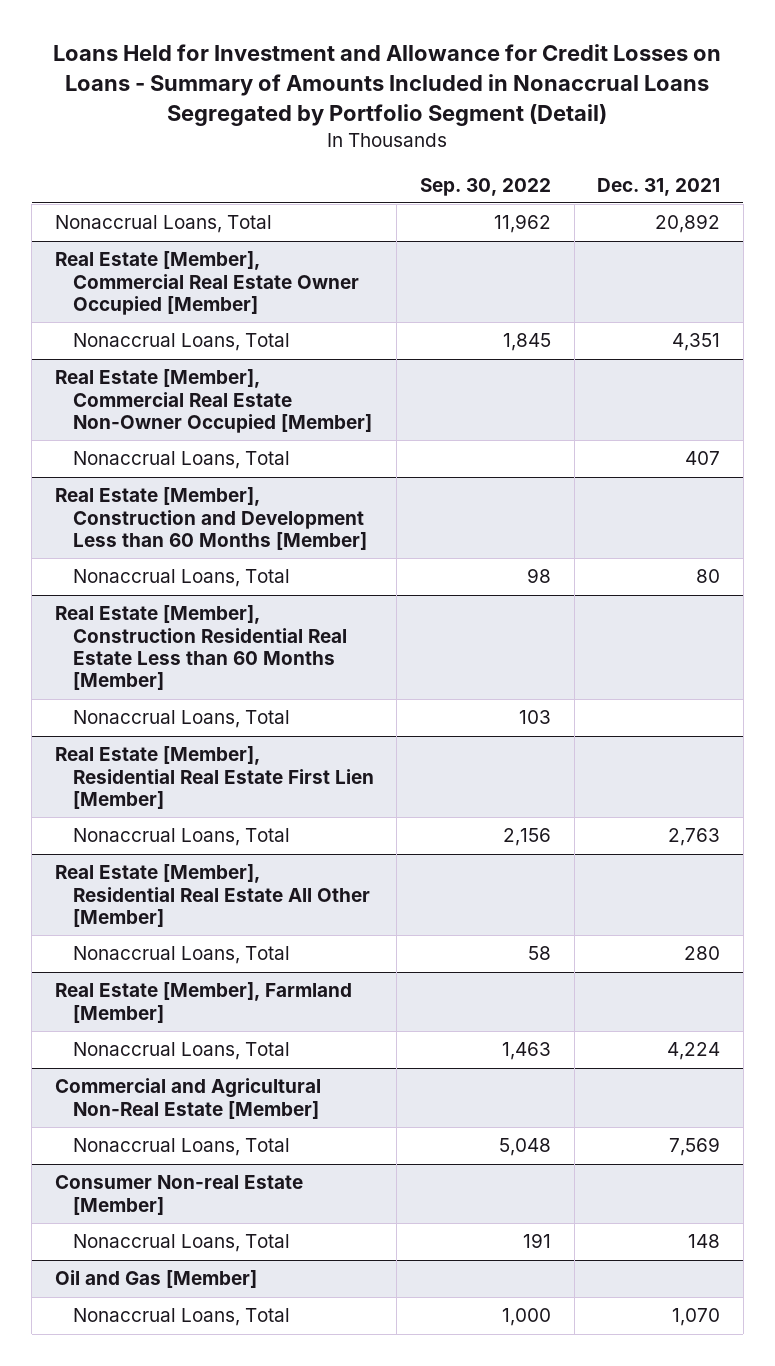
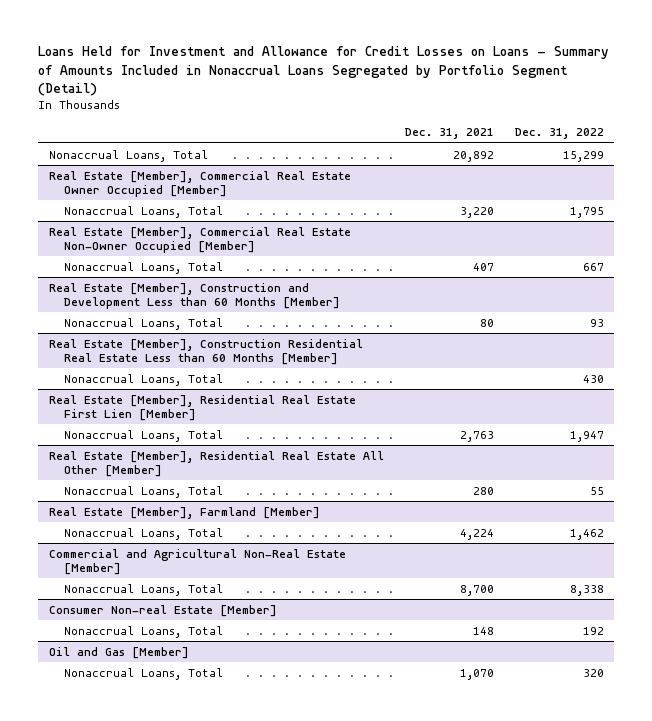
- | Sep. 30, 2022 | Dec. 31, 2021
+ | Dec. 31, 2021 | Dec. 31, 2022
@ Real Estate [Member], Commercial Real Estate Owner Occupied [Member]
- Nonaccrual Loans, Total | 1,845 | 4,351
+ Nonaccrual Loans, Total | 3,220 | 1,795
@ Commercial and Agricultural Non-Real Estate [Member]
- Nonaccrual Loans, Total | 5,048 | 7,569
+ Nonaccrual Loans, Total | 8,700 | 8,338

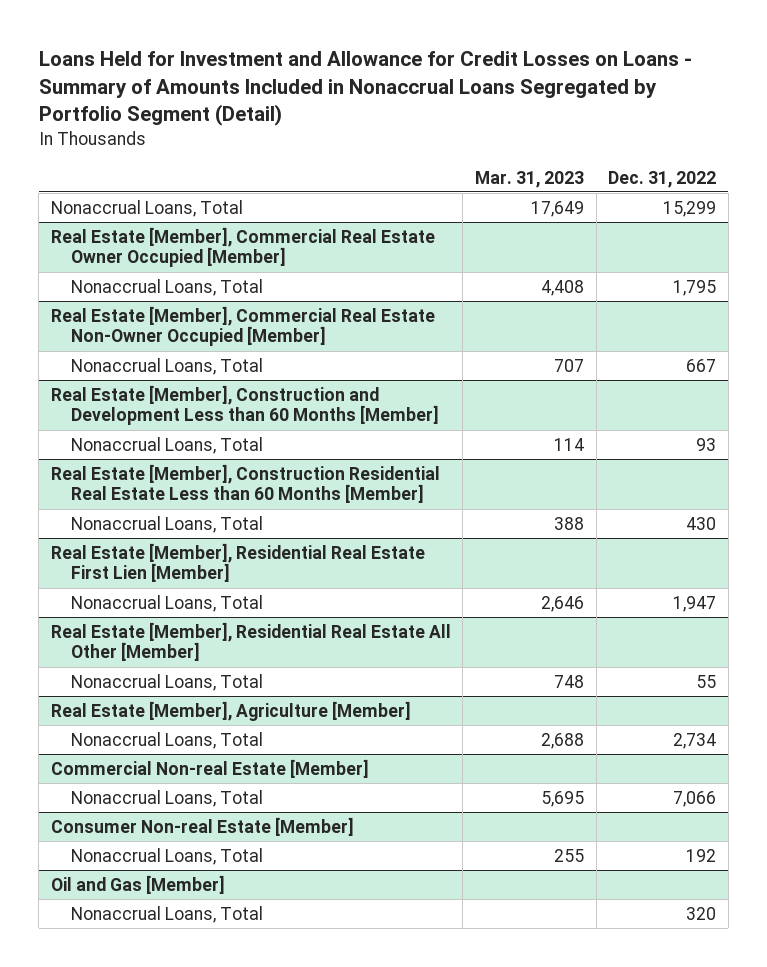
- | Dec. 31, 2021 | Dec. 31, 2022
+ | Mar. 31, 2023 | Dec. 31, 2022
- Real Estate [Member], Farmland [Member]
- Nonaccrual Loans, Total | 4,224 | 1,462
- Commercial and Agricultural Non-Real Estate [Member]
- Nonaccrual Loans, Total | 8,700 | 8,338
+ Real Estate [Member], Agriculture [Member]
+ Nonaccrual Loans, Total | 2,688 | 2,734
+ Commercial Non-real Estate [Member]
+ Nonaccrual Loans, Total | 5,695 | 7,066

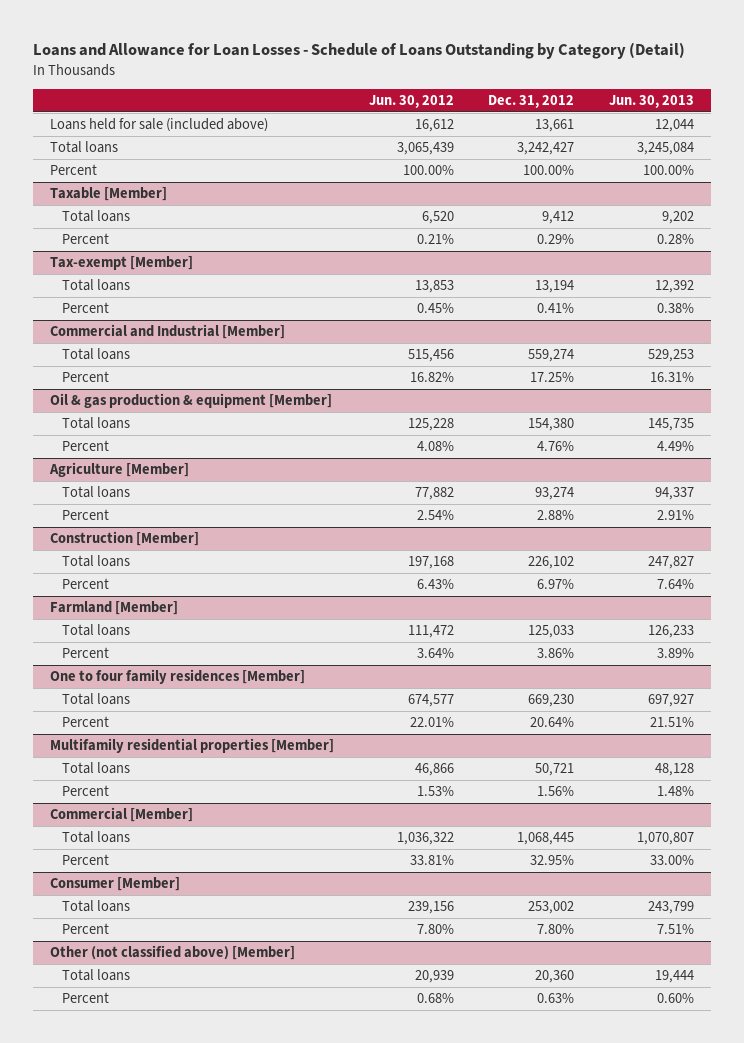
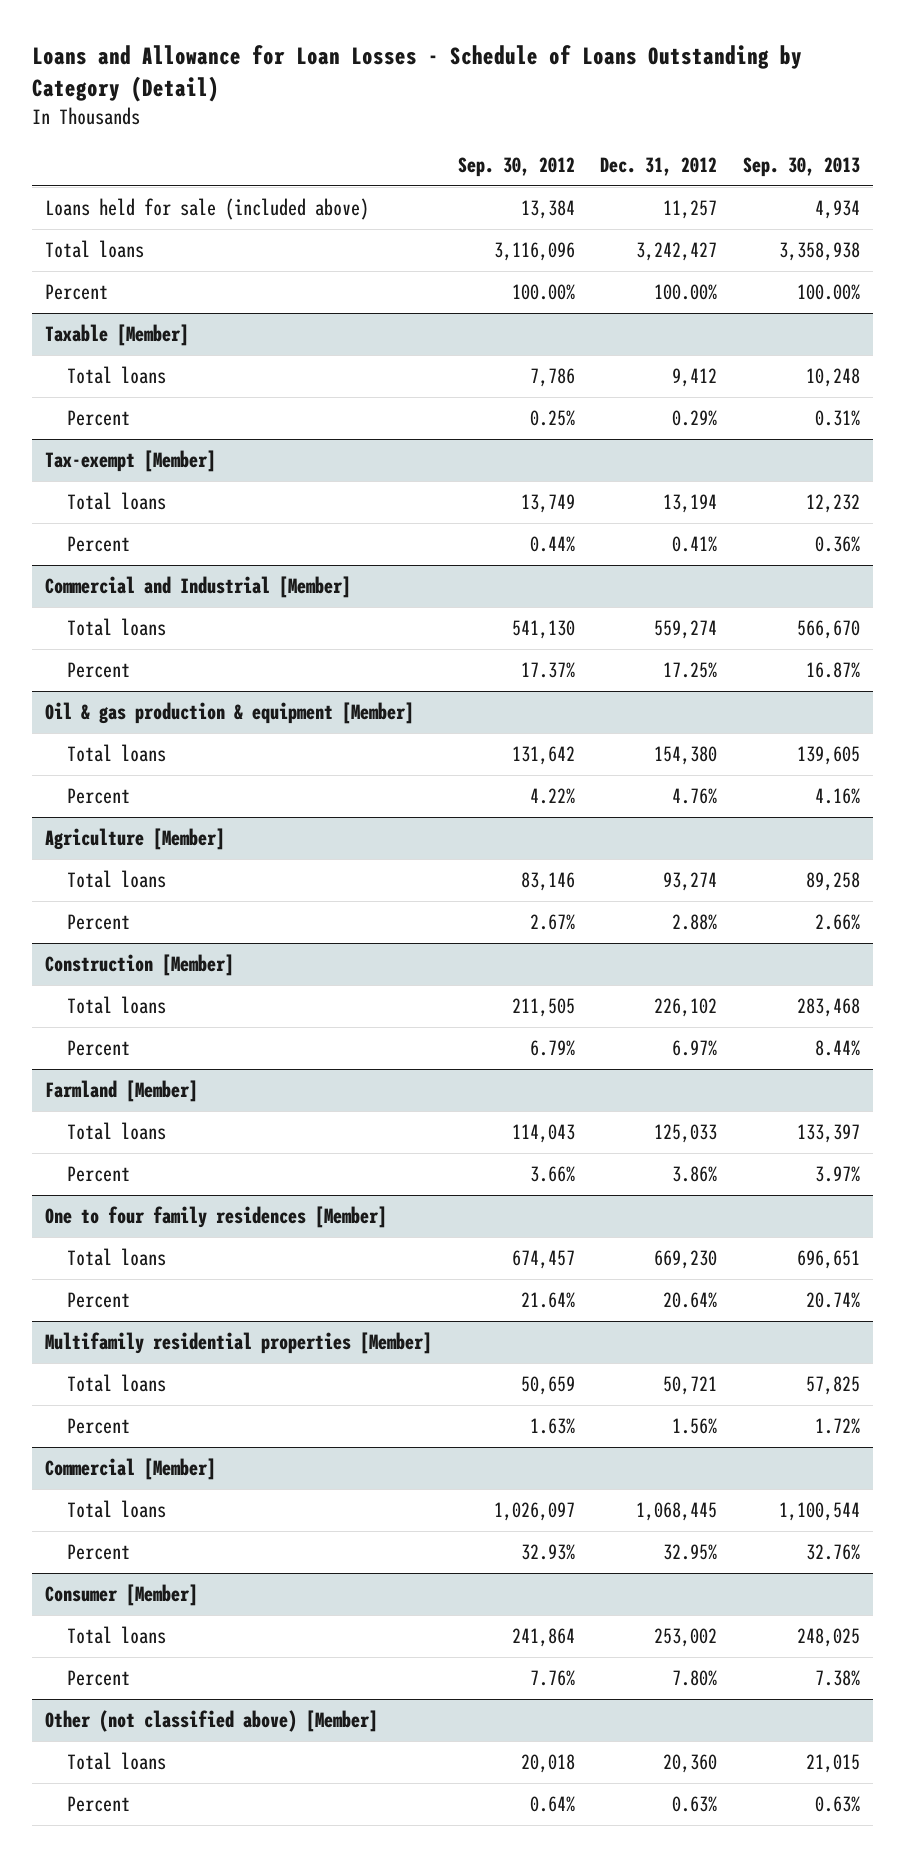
- | Jun. 30, 2012 | Dec. 31, 2012 | Jun. 30, 2013
+ | Sep. 30, 2012 | Dec. 31, 2012 | Sep. 30, 2013
- Loans held for sale (included above) | 16,612 | 13,661 | 12,044
+ Loans held for sale (included above) | 13,384 | 11,257 | 4,934

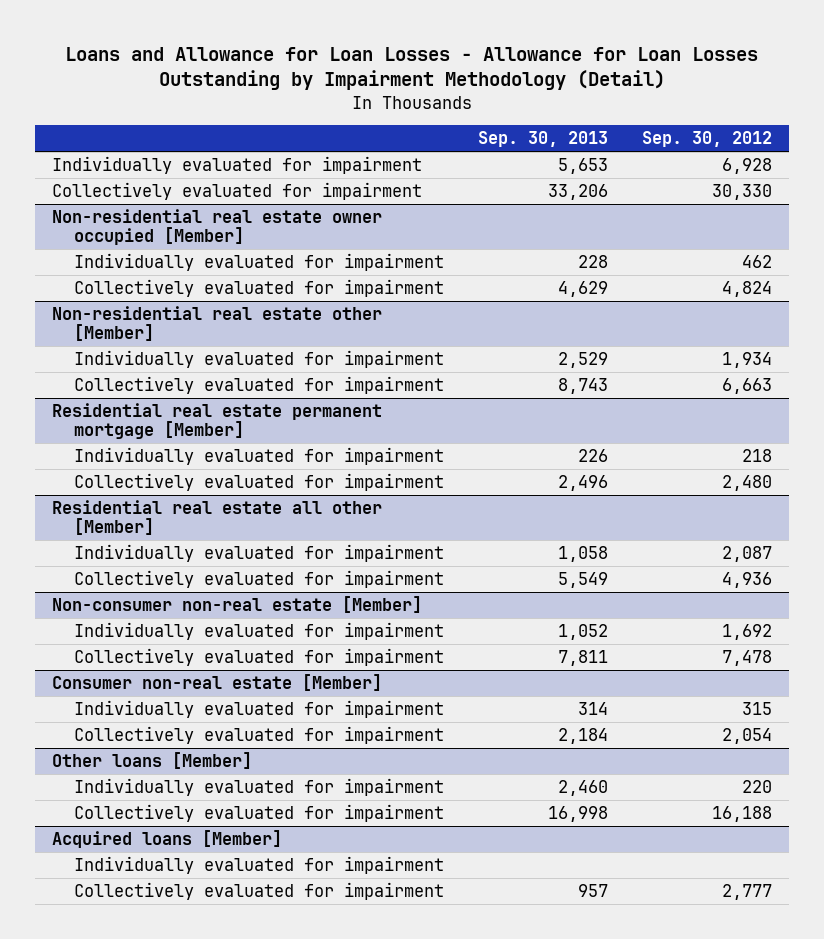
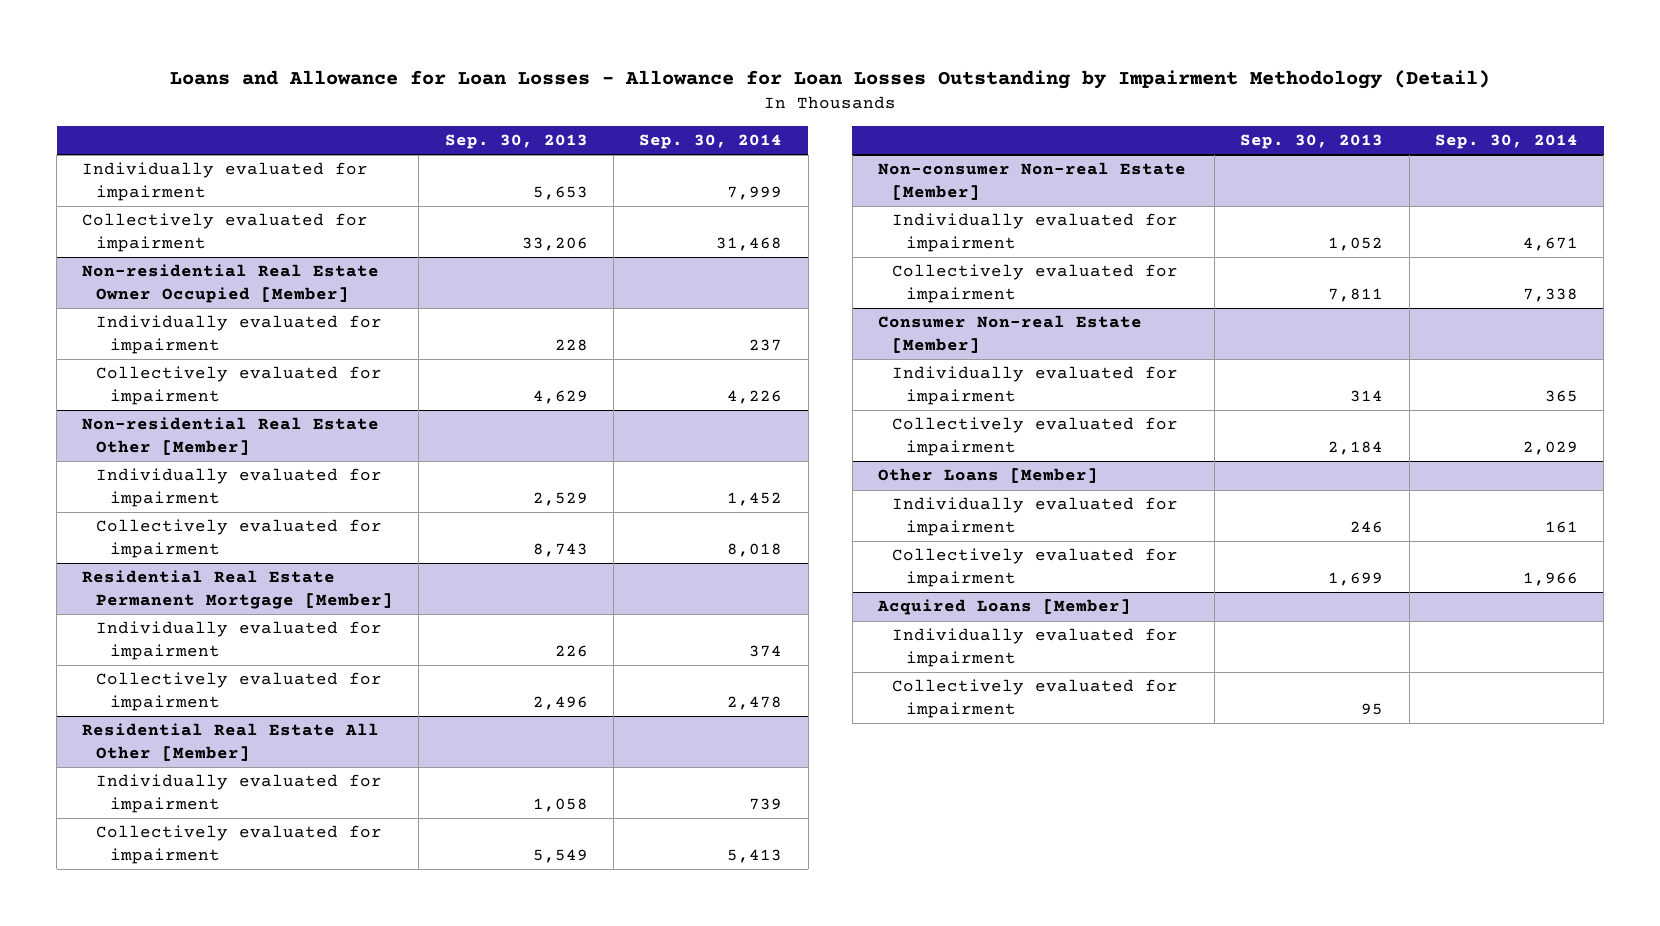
- | Sep. 30, 2013 | Sep. 30, 2012
+ | Sep. 30, 2013 | Sep. 30, 2014
- Non-residential real estate owner occupied [Member]
+ Non-residential Real Estate Owner Occupied [Member]
- Non-residential real estate other [Member]
+ Non-residential Real Estate Other [Member]
- Residential real estate permanent mortgage [Member]
+ Residential Real Estate Permanent Mortgage [Member]
- Residential real estate all other [Member]
+ Residential Real Estate All Other [Member]
- Non-consumer non-real estate [Member]
+ Non-consumer Non-real Estate [Member]
- Consumer non-real estate [Member]
+ Consumer Non-real Estate [Member]
- Other loans [Member]
- Individually evaluated for impairment | 2,460 | 220
- Collectively evaluated for impairment | 16,998 | 16,188
- Acquired loans [Member]
+ Other Loans [Member]
+ Individually evaluated for impairment | 246 | 161
+ Collectively evaluated for impairment | 1,699 | 1,966
+ Acquired Loans [Member]
- Collectively evaluated for impairment | 957 | 2,777
+ Collectively evaluated for impairment | 95 |

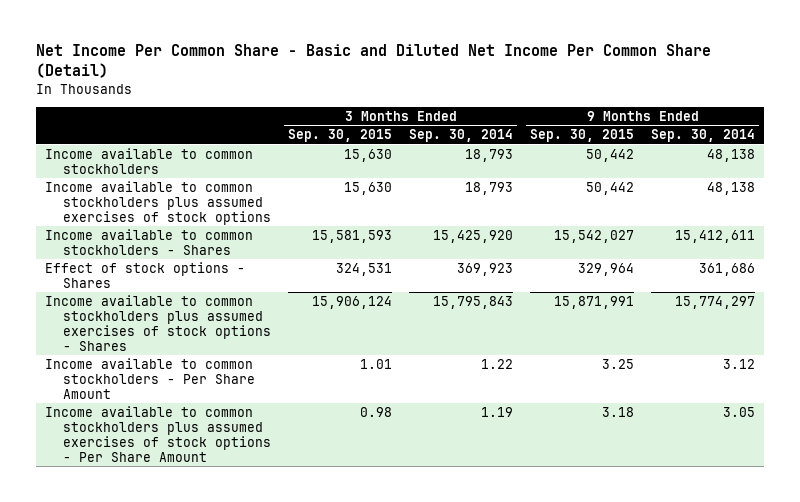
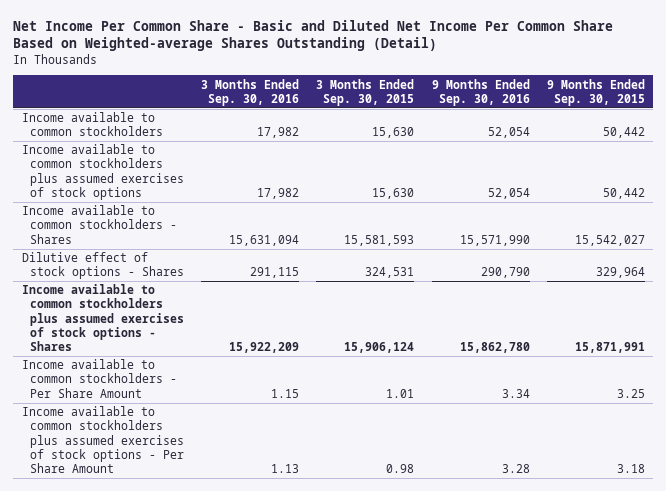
- Net Income Per Common Share - Basic and Diluted Net Income Per Common Share (Detail)
+ Net Income Per Common Share - Basic and Diluted Net Income Per Common Share Based on Weighted-average Shares Outstanding (Detail)
- | 3 Months Ended Sep. 30, 2015 | 3 Months Ended Sep. 30, 2014 | 9 Months Ended Sep. 30, 2015 | 9 Months Ended Sep. 30, 2014
+ | 3 Months Ended Sep. 30, 2016 | 3 Months Ended Sep. 30, 2015 | 9 Months Ended Sep. 30, 2016 | 9 Months Ended Sep. 30, 2015
- Effect of stock options - Shares | 324,531 | 369,923 | 329,964 | 361,686
+ Dilutive effect of stock options - Shares | 291,115 | 324,531 | 290,790 | 329,964

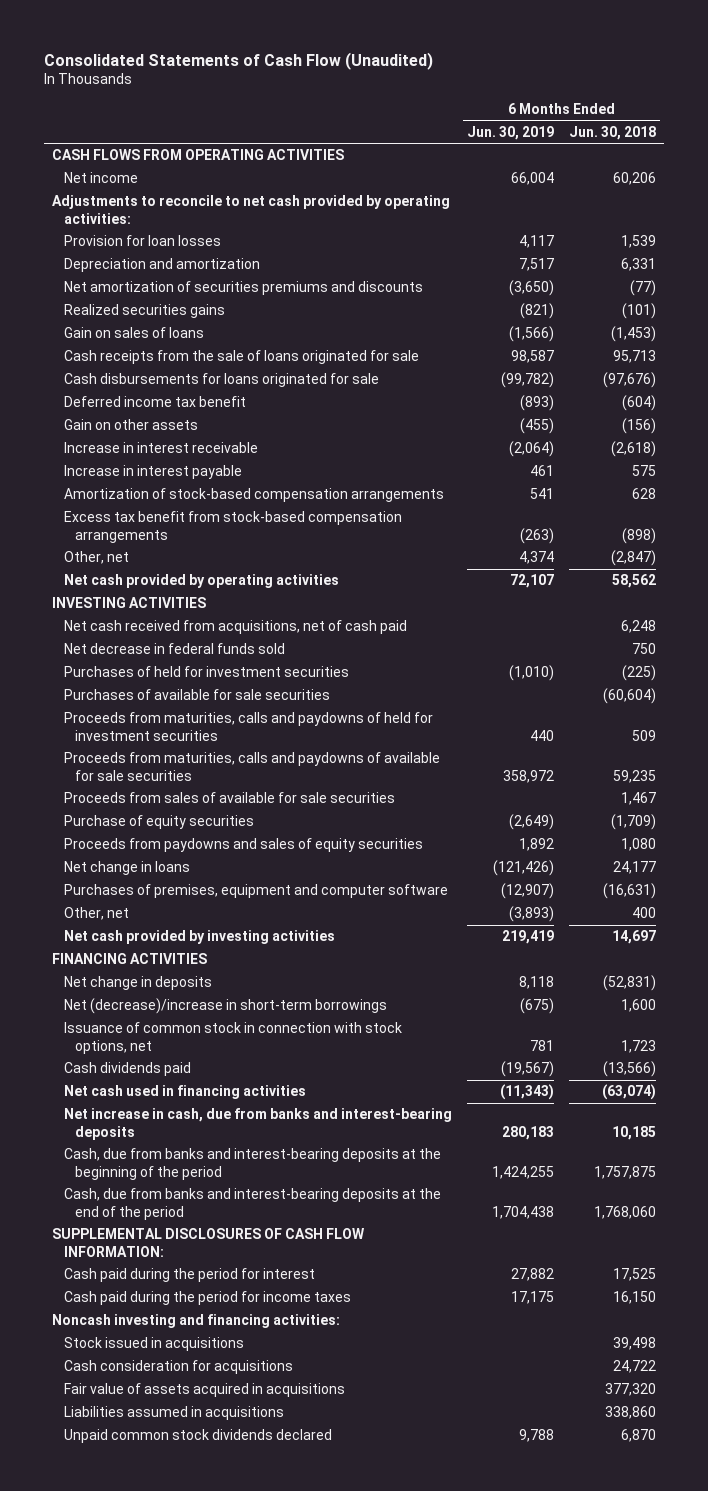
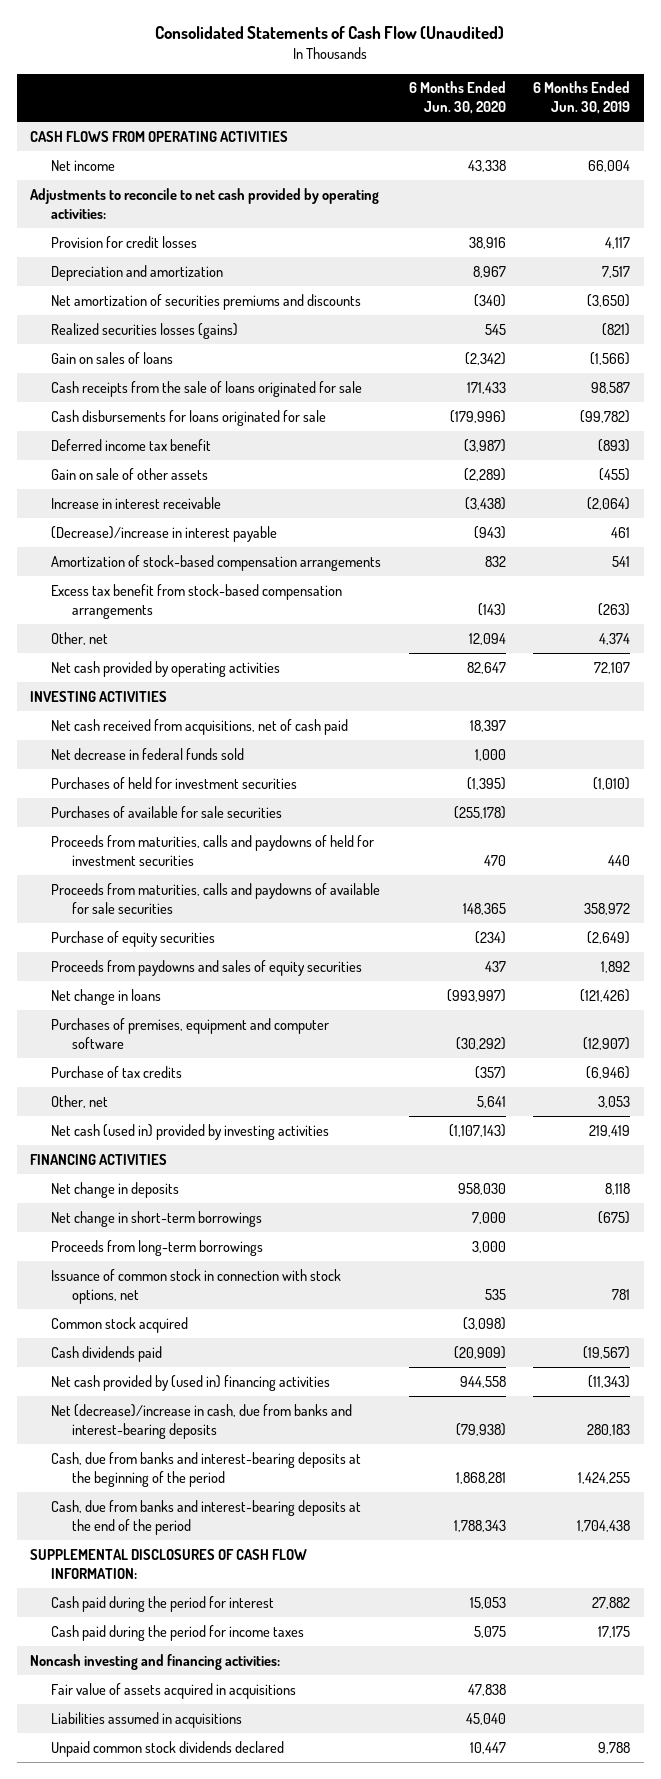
- | 6 Months Ended Jun. 30, 2019 | 6 Months Ended Jun. 30, 2018
+ | 6 Months Ended Jun. 30, 2020 | 6 Months Ended Jun. 30, 2019
- Provision for loan losses | 4,117 | 1,539
+ Provision for credit losses | 38,916 | 4,117
- Realized securities gains | (821) | (101)
+ Realized securities losses (gains) | 545 | (821)
- Gain on other assets | (455) | (156)
+ Gain on sale of other assets | (2,289) | (455)
- Increase in interest payable | 461 | 575
+ (Decrease)/increase in interest payable | (943) | 461
- Proceeds from sales of available for sale securities | | 1,467
- Other, net | (3,893) | 400
- Net cash provided by investing activities | 219,419 | 14,697
+ Purchase of tax credits | (357) | (6,946)
+ Other, net | 5,641 | 3,053
+ Net cash (used in) provided by investing activities | (1,107,143) | 219,419
- Net (decrease)/increase in short-term borrowings | (675) | 1,600
+ Net change in short-term borrowings | 7,000 | (675)
+ Proceeds from long-term borrowings | 3,000 |
+ Common stock acquired | (3,098) |
- Net cash used in financing activities | (11,343) | (63,074)
- Net increase in cash, due from banks and interest-bearing deposits | 280,183 | 10,185
+ Net cash provided by (used in) financing activities | 944,558 | (11,343)
+ Net (decrease)/increase in cash, due from banks and interest-bearing deposits | (79,938) | 280,183
- Stock issued in acquisitions | | 39,498
- Cash consideration for acquisitions | | 24,722

